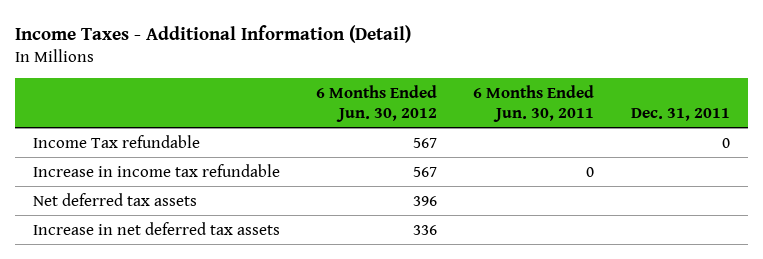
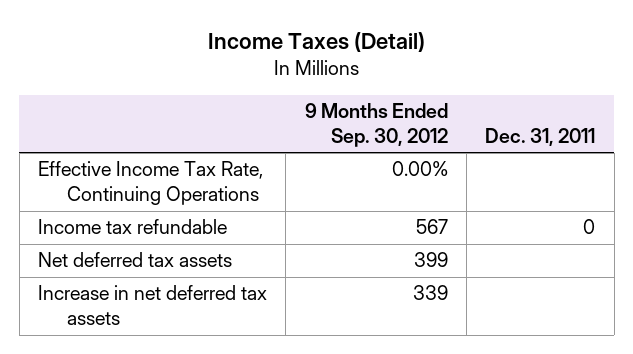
- Income Taxes - Additional Information (Detail)
+ Income Taxes (Detail)
- | 6 Months Ended Jun. 30, 2012 | 6 Months Ended Jun. 30, 2011 | Dec. 31, 2011
+ | 9 Months Ended Sep. 30, 2012 | Dec. 31, 2011
- Income Tax refundable | 567 | | 0
- Increase in income tax refundable | 567 | 0 |
+ Effective Income Tax Rate, Continuing Operations | 0.00% |
+ Income tax refundable | 567 | 0

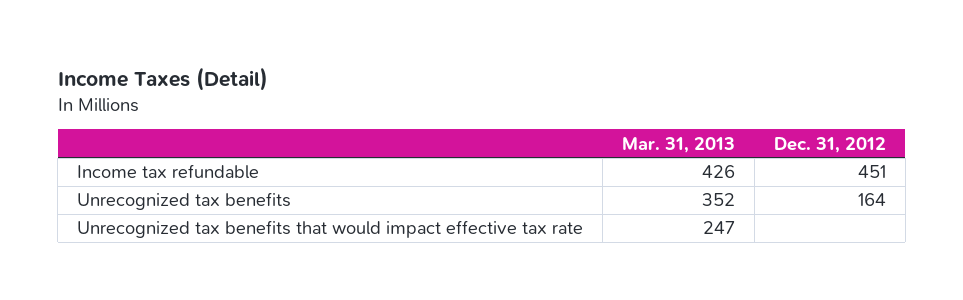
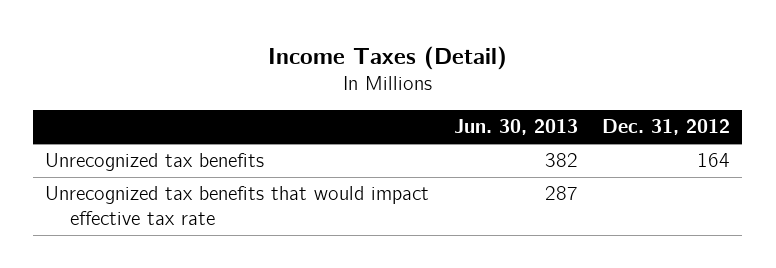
- | Mar. 31, 2013 | Dec. 31, 2012
+ | Jun. 30, 2013 | Dec. 31, 2012
- Income tax refundable | 426 | 451

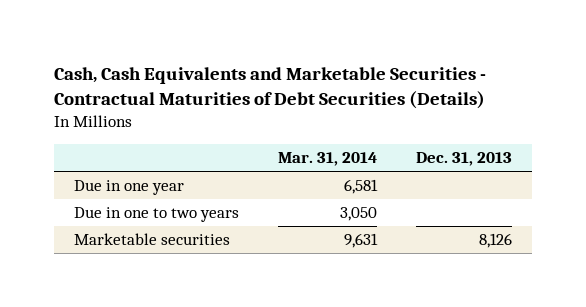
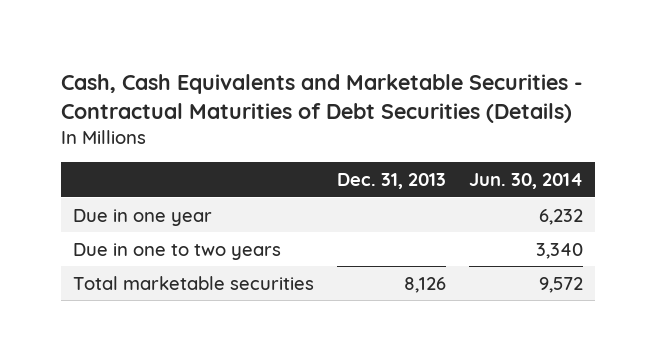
- | Mar. 31, 2014 | Dec. 31, 2013
+ | Dec. 31, 2013 | Jun. 30, 2014
- Marketable securities | 9,631 | 8,126
+ Total marketable securities | 8,126 | 9,572

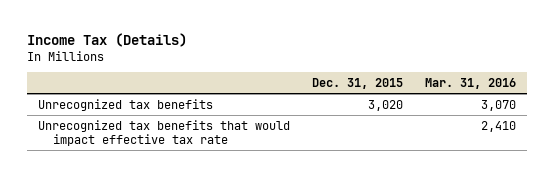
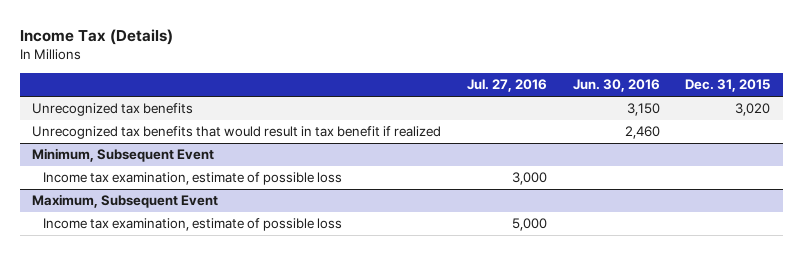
- | Dec. 31, 2015 | Mar. 31, 2016
+ | Jul. 27, 2016 | Jun. 30, 2016 | Dec. 31, 2015
- Unrecognized tax benefits that would impact effective tax rate | | 2,410
+ Unrecognized tax benefits that would result in tax benefit if realized | | 2,460 |
+ Minimum, Subsequent Event
+ Income tax examination, estimate of possible loss | 3,000 | |
+ Maximum, Subsequent Event
+ Income tax examination, estimate of possible loss | 5,000 | |

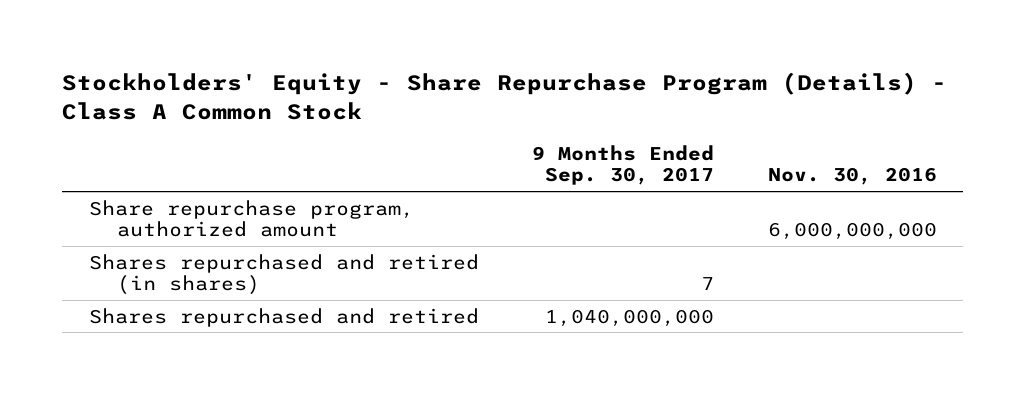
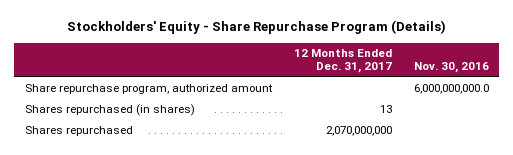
- Stockholders' Equity - Share Repurchase Program (Details) - Class A Common Stock
+ Stockholders' Equity - Share Repurchase Program (Details)
- | 9 Months Ended Sep. 30, 2017 | Nov. 30, 2016
+ | 12 Months Ended Dec. 31, 2017 | Nov. 30, 2016
- Share repurchase program, authorized amount | | 6,000,000,000
- Shares repurchased and retired (in shares) | 7 |
- Shares repurchased and retired | 1,040,000,000 |
+ Share repurchase program, authorized amount | | 6,000,000,000.0
+ Shares repurchased (in shares) | 13 |
+ Shares repurchased | 2,070,000,000 |

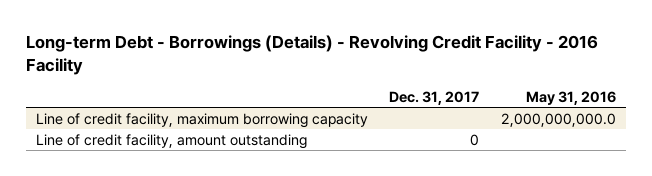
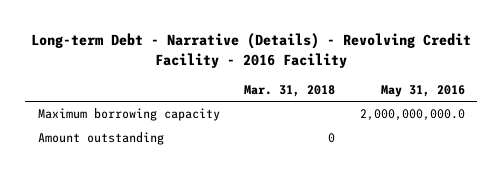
- Long-term Debt - Borrowings (Details) - Revolving Credit Facility - 2016 Facility
+ Long-term Debt - Narrative (Details) - Revolving Credit Facility - 2016 Facility
- | Dec. 31, 2017 | May 31, 2016
+ | Mar. 31, 2018 | May 31, 2016
- Line of credit facility, maximum borrowing capacity | | 2,000,000,000.0
- Line of credit facility, amount outstanding | 0 |
+ Maximum borrowing capacity | | 2,000,000,000.0
+ Amount outstanding | 0 |

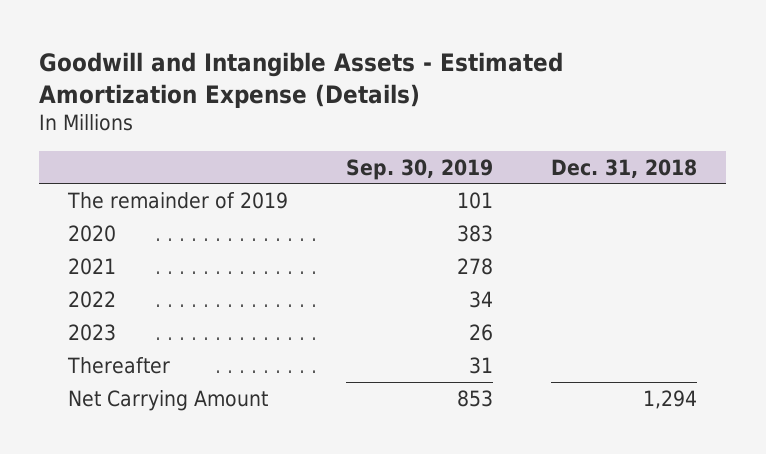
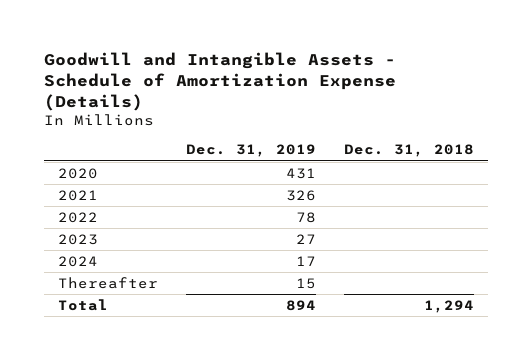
- Goodwill and Intangible Assets - Estimated Amortization Expense (Details)
+ Goodwill and Intangible Assets - Schedule of Amortization Expense (Details)
- | Sep. 30, 2019 | Dec. 31, 2018
+ | Dec. 31, 2019 | Dec. 31, 2018
- The remainder of 2019 | 101 |
+ 2024 | 17 |
- Net Carrying Amount | 853 | 1,294
+ Total | 894 | 1,294

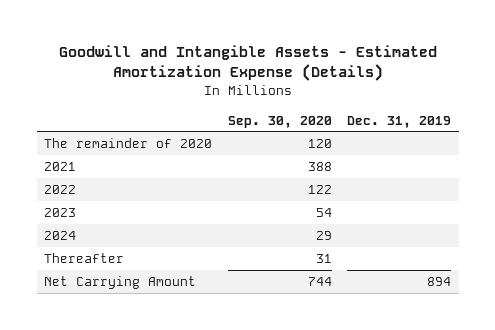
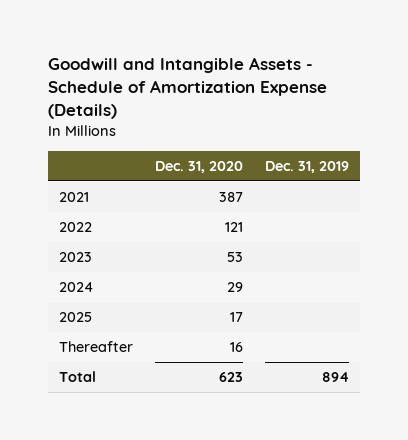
- Goodwill and Intangible Assets - Estimated Amortization Expense (Details)
+ Goodwill and Intangible Assets - Schedule of Amortization Expense (Details)
- | Sep. 30, 2020 | Dec. 31, 2019
+ | Dec. 31, 2020 | Dec. 31, 2019
- The remainder of 2020 | 120 |
+ 2025 | 17 |
- Net Carrying Amount | 744 | 894
+ Total | 623 | 894

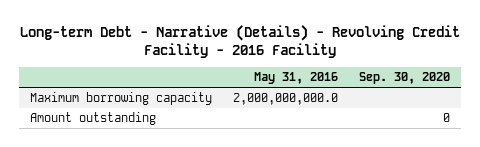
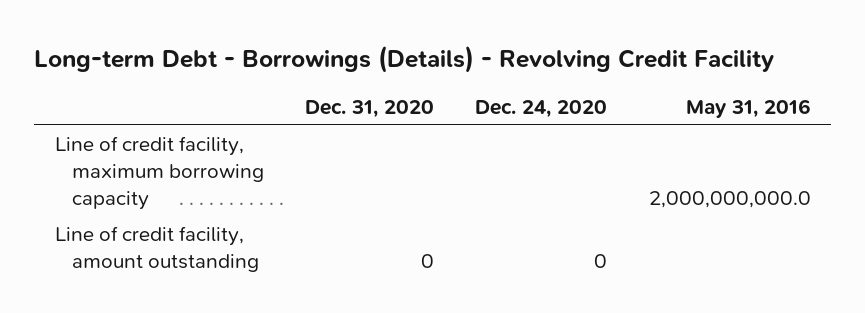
- Long-term Debt - Narrative (Details) - Revolving Credit Facility - 2016 Facility
+ Long-term Debt - Borrowings (Details) - Revolving Credit Facility
- | May 31, 2016 | Sep. 30, 2020
+ | Dec. 31, 2020 | Dec. 24, 2020 | May 31, 2016
- Maximum borrowing capacity | 2,000,000,000.0 |
- Amount outstanding | | 0
+ Line of credit facility, maximum borrowing capacity | | | 2,000,000,000.0
+ Line of credit facility, amount outstanding | 0 | 0 |

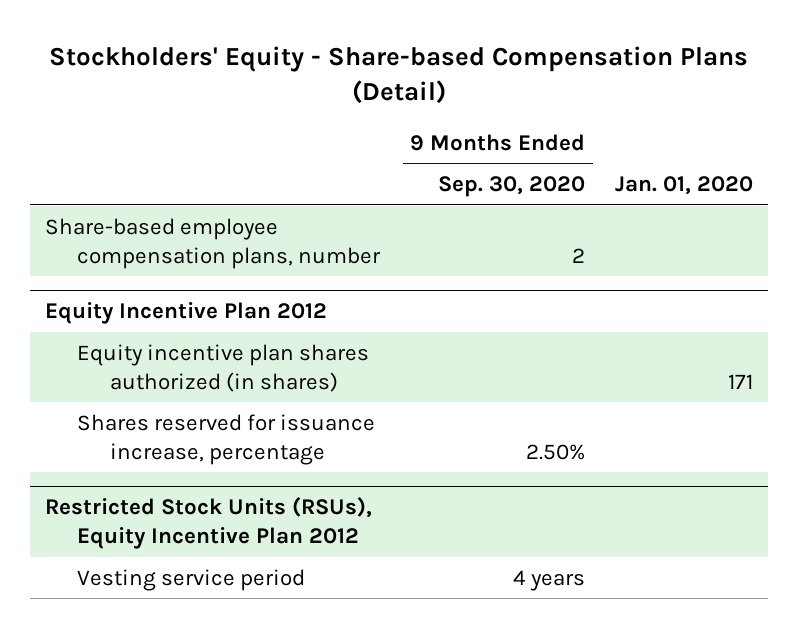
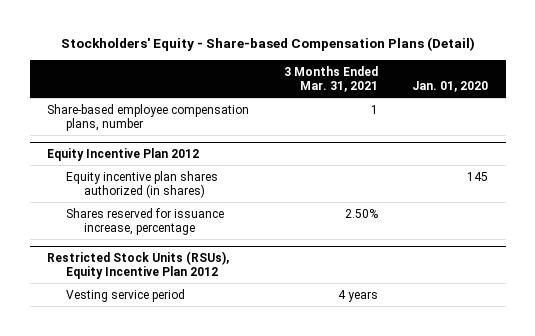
- | 9 Months Ended Sep. 30, 2020 | Jan. 01, 2020
+ | 3 Months Ended Mar. 31, 2021 | Jan. 01, 2020
@ Equity Incentive Plan 2012
- Equity incentive plan shares authorized (in shares) | | 171
+ Equity incentive plan shares authorized (in shares) | | 145

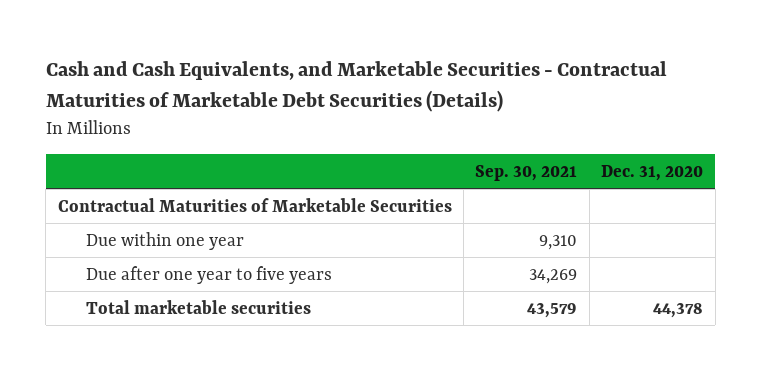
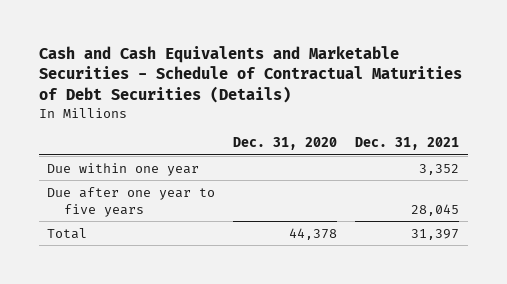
- Cash and Cash Equivalents, and Marketable Securities - Contractual Maturities of Marketable Debt Securities (Details)
+ Cash and Cash Equivalents and Marketable Securities - Schedule of Contractual Maturities of Debt Securities (Details)
- | Sep. 30, 2021 | Dec. 31, 2020
+ | Dec. 31, 2020 | Dec. 31, 2021
- Contractual Maturities of Marketable Securities
- Total marketable securities | 43,579 | 44,378
+ Total | 44,378 | 31,397

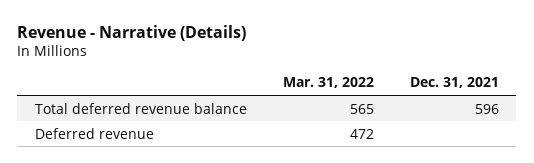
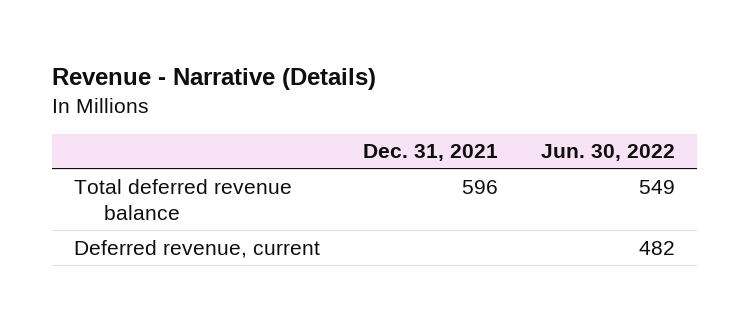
- | Mar. 31, 2022 | Dec. 31, 2021
+ | Dec. 31, 2021 | Jun. 30, 2022
- Deferred revenue | 472 |
+ Deferred revenue, current | | 482

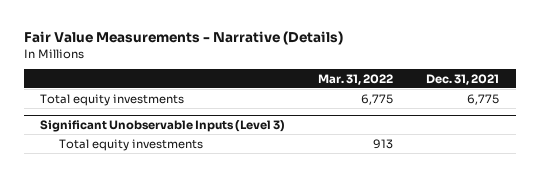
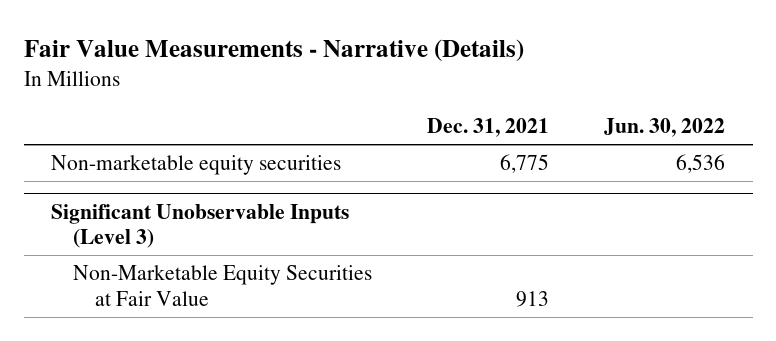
- | Mar. 31, 2022 | Dec. 31, 2021
+ | Dec. 31, 2021 | Jun. 30, 2022
- Total equity investments | 6,775 | 6,775
+ Non-marketable equity securities | 6,775 | 6,536
@ Significant Unobservable Inputs (Level 3)
- Total equity investments | 913 |
+ Non-Marketable Equity Securities at Fair Value | 913 |

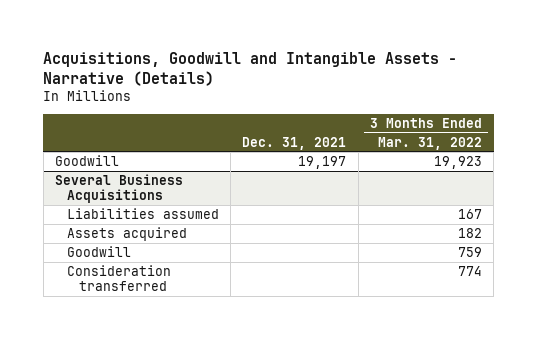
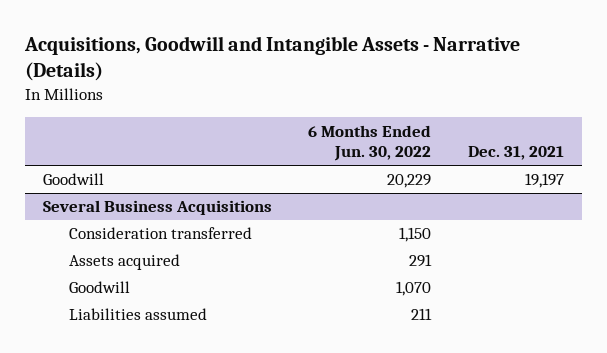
- | Dec. 31, 2021 | 3 Months Ended Mar. 31, 2022
+ | 6 Months Ended Jun. 30, 2022 | Dec. 31, 2021
@ Several Business Acquisitions
moved up: Consideration transferred | 1,150 |
moved down: Liabilities assumed | 211 |

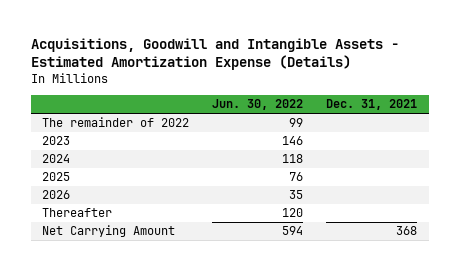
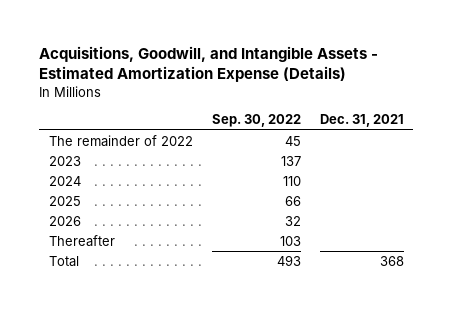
- Acquisitions, Goodwill and Intangible Assets - Estimated Amortization Expense (Details)
+ Acquisitions, Goodwill, and Intangible Assets - Estimated Amortization Expense (Details)
- | Jun. 30, 2022 | Dec. 31, 2021
+ | Sep. 30, 2022 | Dec. 31, 2021
- Net Carrying Amount | 594 | 368
+ Total | 493 | 368

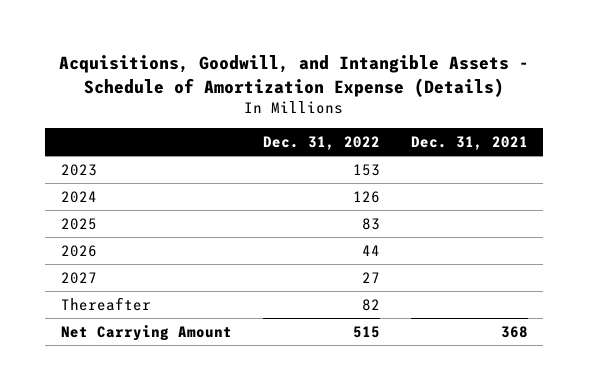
- Acquisitions, Goodwill, and Intangible Assets - Estimated Amortization Expense (Details)
+ Acquisitions, Goodwill, and Intangible Assets - Schedule of Amortization Expense (Details)
- | Sep. 30, 2022 | Dec. 31, 2021
+ | Dec. 31, 2022 | Dec. 31, 2021
- The remainder of 2022 | 45 |
+ 2027 | 27 |
- Total | 493 | 368
+ Net Carrying Amount | 515 | 368

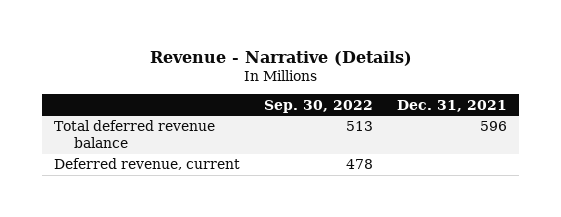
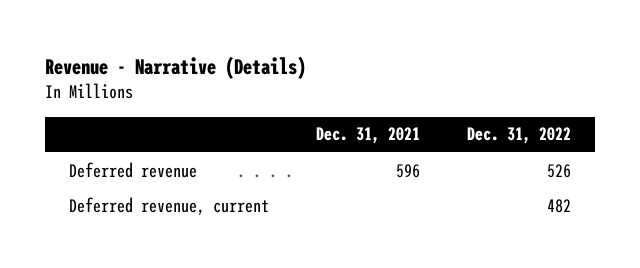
- | Sep. 30, 2022 | Dec. 31, 2021
+ | Dec. 31, 2021 | Dec. 31, 2022
- Total deferred revenue balance | 513 | 596
+ Deferred revenue | 596 | 526

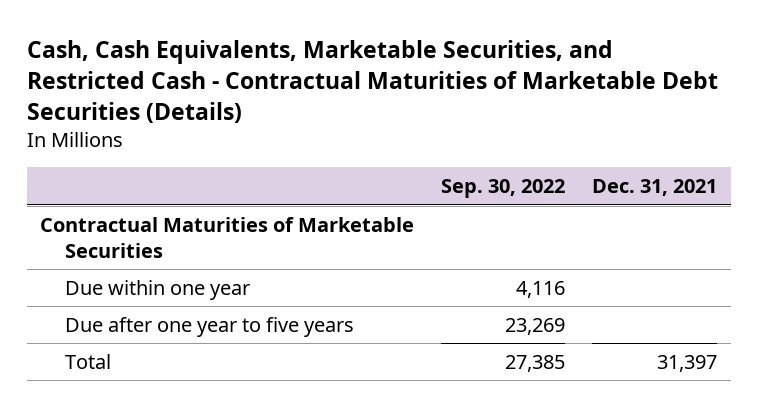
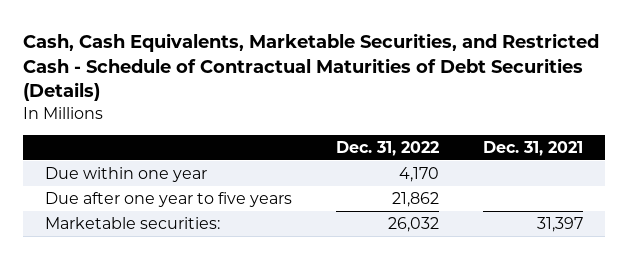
- Cash, Cash Equivalents, Marketable Securities, and Restricted Cash - Contractual Maturities of Marketable Debt Securities (Details)
+ Cash, Cash Equivalents, Marketable Securities, and Restricted Cash - Schedule of Contractual Maturities of Debt Securities (Details)
- | Sep. 30, 2022 | Dec. 31, 2021
+ | Dec. 31, 2022 | Dec. 31, 2021
- Contractual Maturities of Marketable Securities
- Total | 27,385 | 31,397
+ Marketable securities: | 26,032 | 31,397

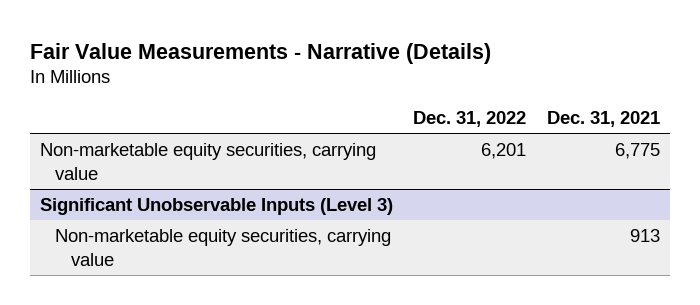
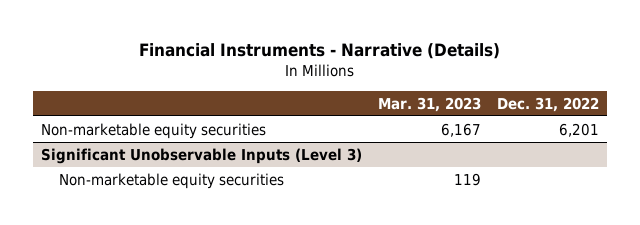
- Fair Value Measurements - Narrative (Details)
+ Financial Instruments - Narrative (Details)
- | Dec. 31, 2022 | Dec. 31, 2021
+ | Mar. 31, 2023 | Dec. 31, 2022
- Non-marketable equity securities, carrying value | 6,201 | 6,775
+ Non-marketable equity securities | 6,167 | 6,201
@ Significant Unobservable Inputs (Level 3)
- Non-marketable equity securities, carrying value | | 913
+ Non-marketable equity securities | 119 |

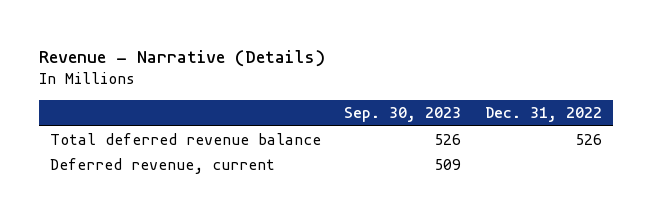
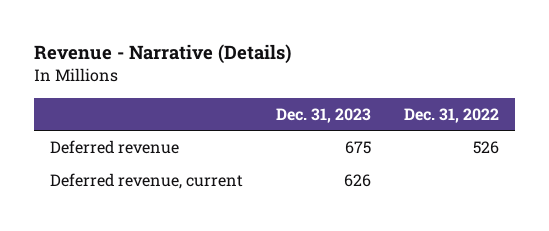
- | Sep. 30, 2023 | Dec. 31, 2022
+ | Dec. 31, 2023 | Dec. 31, 2022
- Total deferred revenue balance | 526 | 526
+ Deferred revenue | 675 | 526

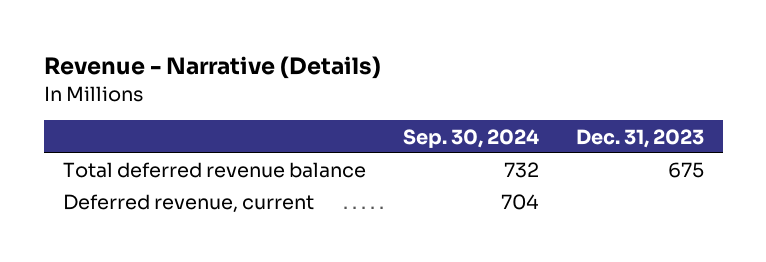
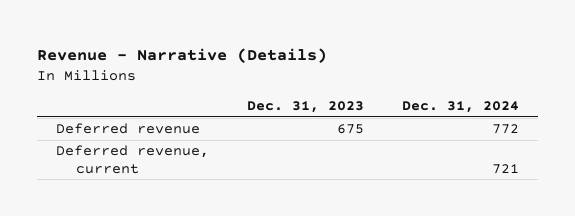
- | Sep. 30, 2024 | Dec. 31, 2023
+ | Dec. 31, 2023 | Dec. 31, 2024
- Total deferred revenue balance | 732 | 675
+ Deferred revenue | 675 | 772

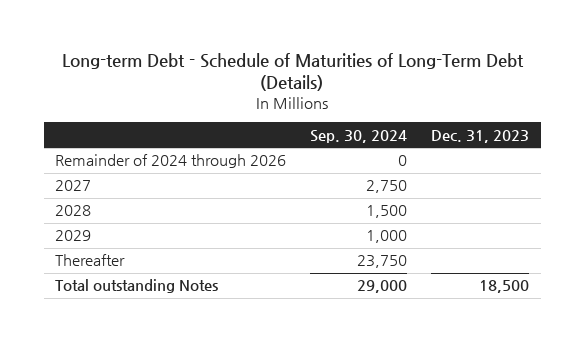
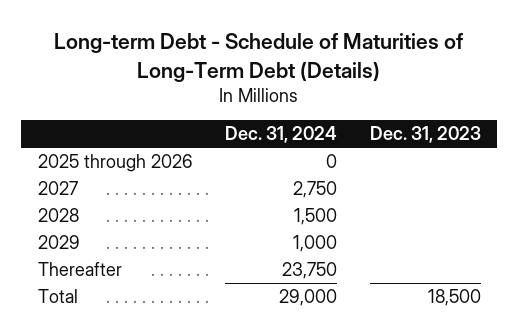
- | Sep. 30, 2024 | Dec. 31, 2023
+ | Dec. 31, 2024 | Dec. 31, 2023
- Remainder of 2024 through 2026 | 0 |
+ 2025 through 2026 | 0 |
- Total outstanding Notes | 29,000 | 18,500
+ Total | 29,000 | 18,500

